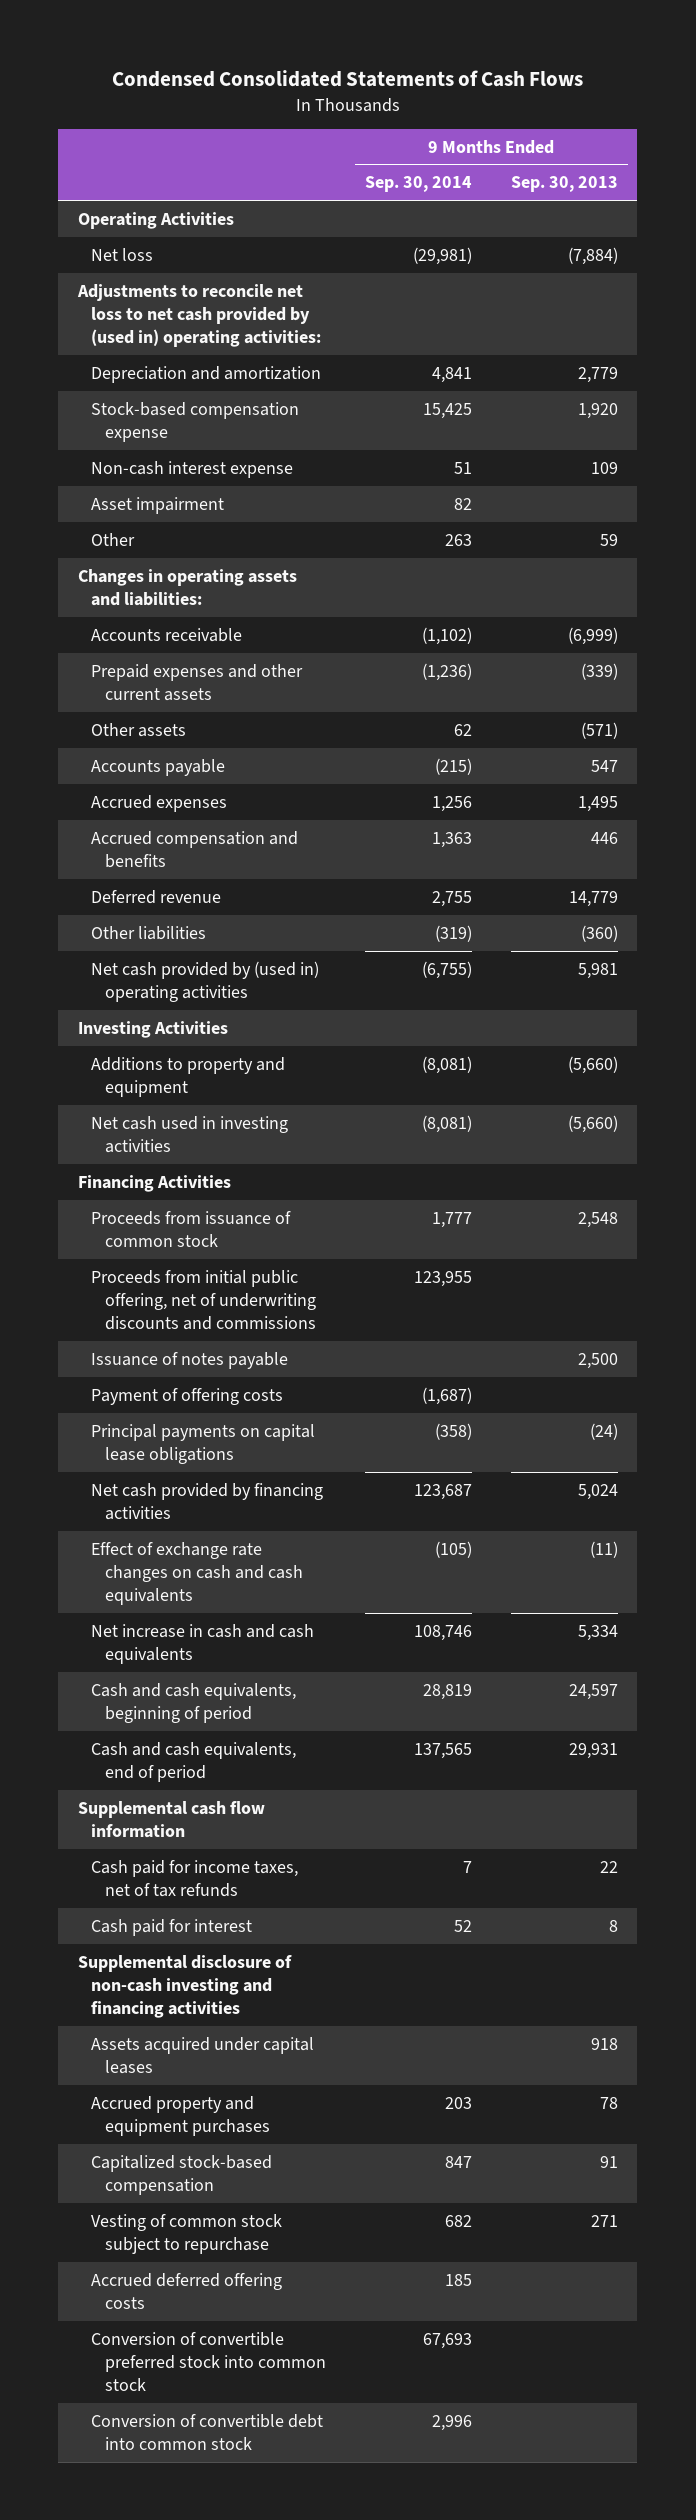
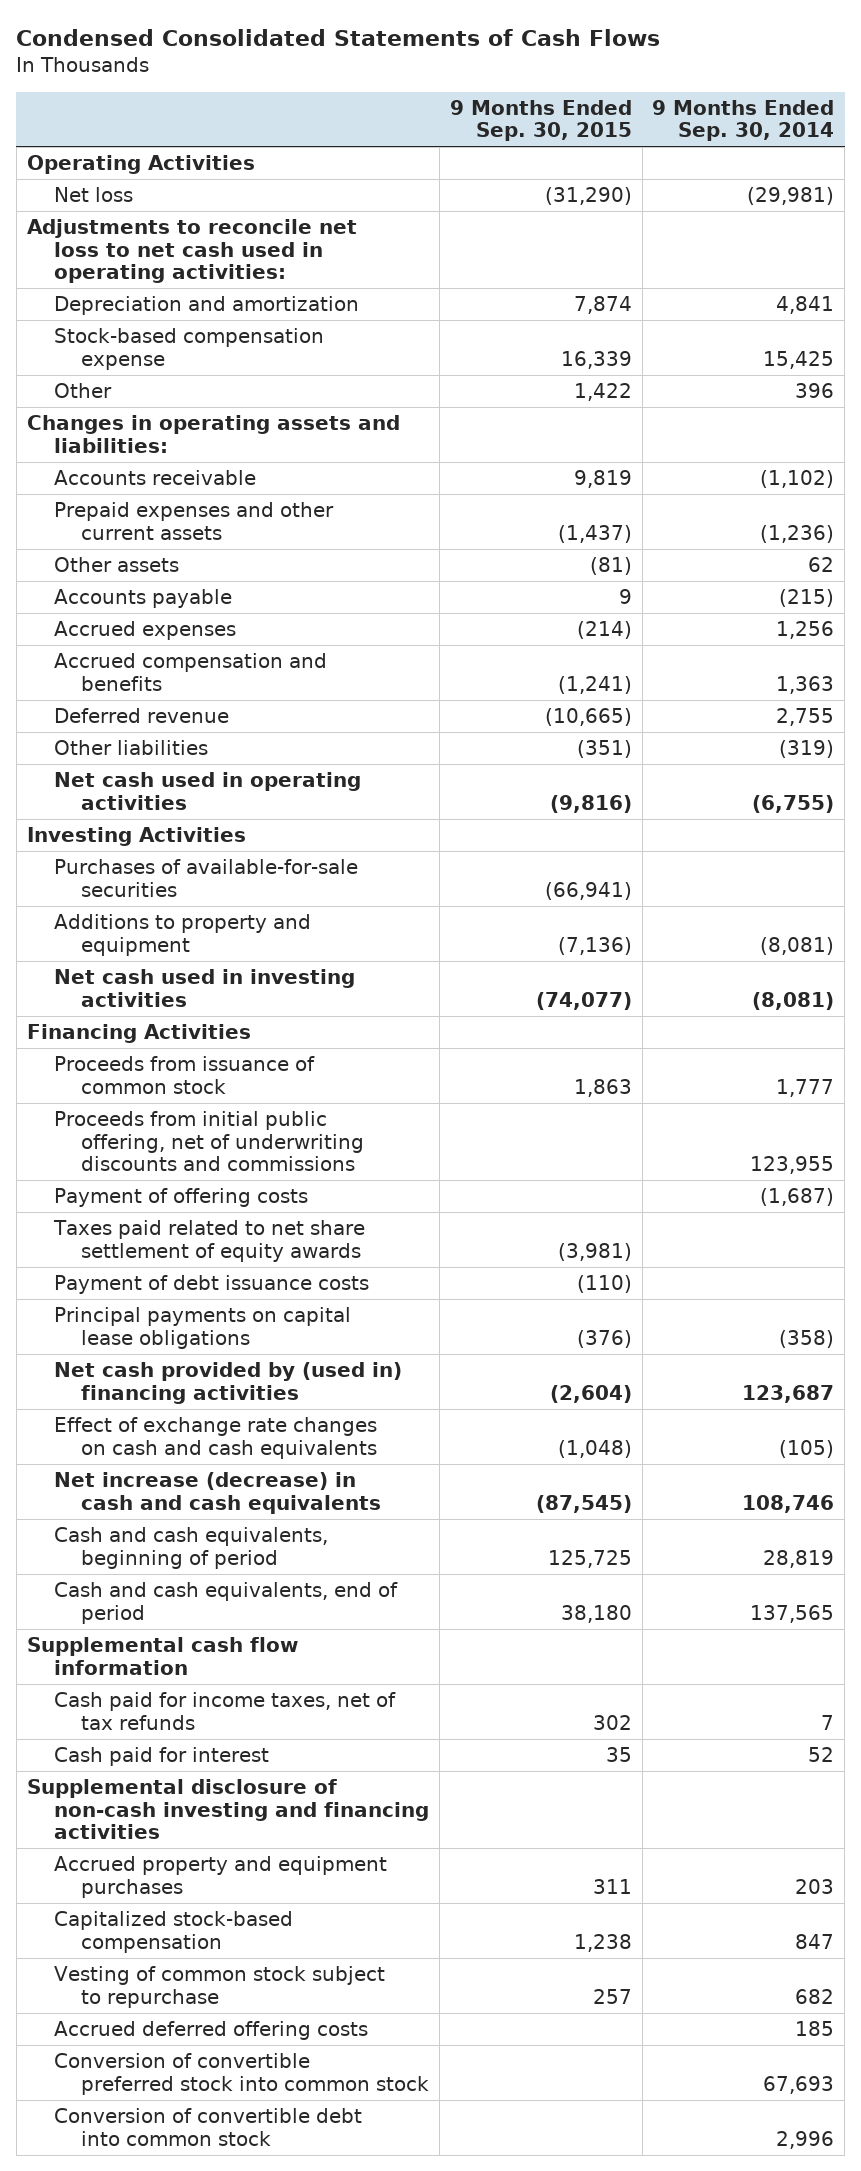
- | 9 Months Ended Sep. 30, 2014 | 9 Months Ended Sep. 30, 2013
+ | 9 Months Ended Sep. 30, 2015 | 9 Months Ended Sep. 30, 2014
- Adjustments to reconcile net loss to net cash provided by (used in) operating activities:
+ Adjustments to reconcile net loss to net cash used in operating activities:
- Non-cash interest expense | 51 | 109
- Asset impairment | 82 |
- Other | 263 | 59
+ Other | 1,422 | 396
- Net cash provided by (used in) operating activities | (6,755) | 5,981
+ Net cash used in operating activities | (9,816) | (6,755)
+ Purchases of available-for-sale securities | (66,941) |
- Issuance of notes payable | | 2,500
+ Taxes paid related to net share settlement of equity awards | (3,981) |
+ Payment of debt issuance costs | (110) |
- Net cash provided by financing activities | 123,687 | 5,024
+ Net cash provided by (used in) financing activities | (2,604) | 123,687
- Net increase in cash and cash equivalents | 108,746 | 5,334
+ Net increase (decrease) in cash and cash equivalents | (87,545) | 108,746
- Assets acquired under capital leases | | 918

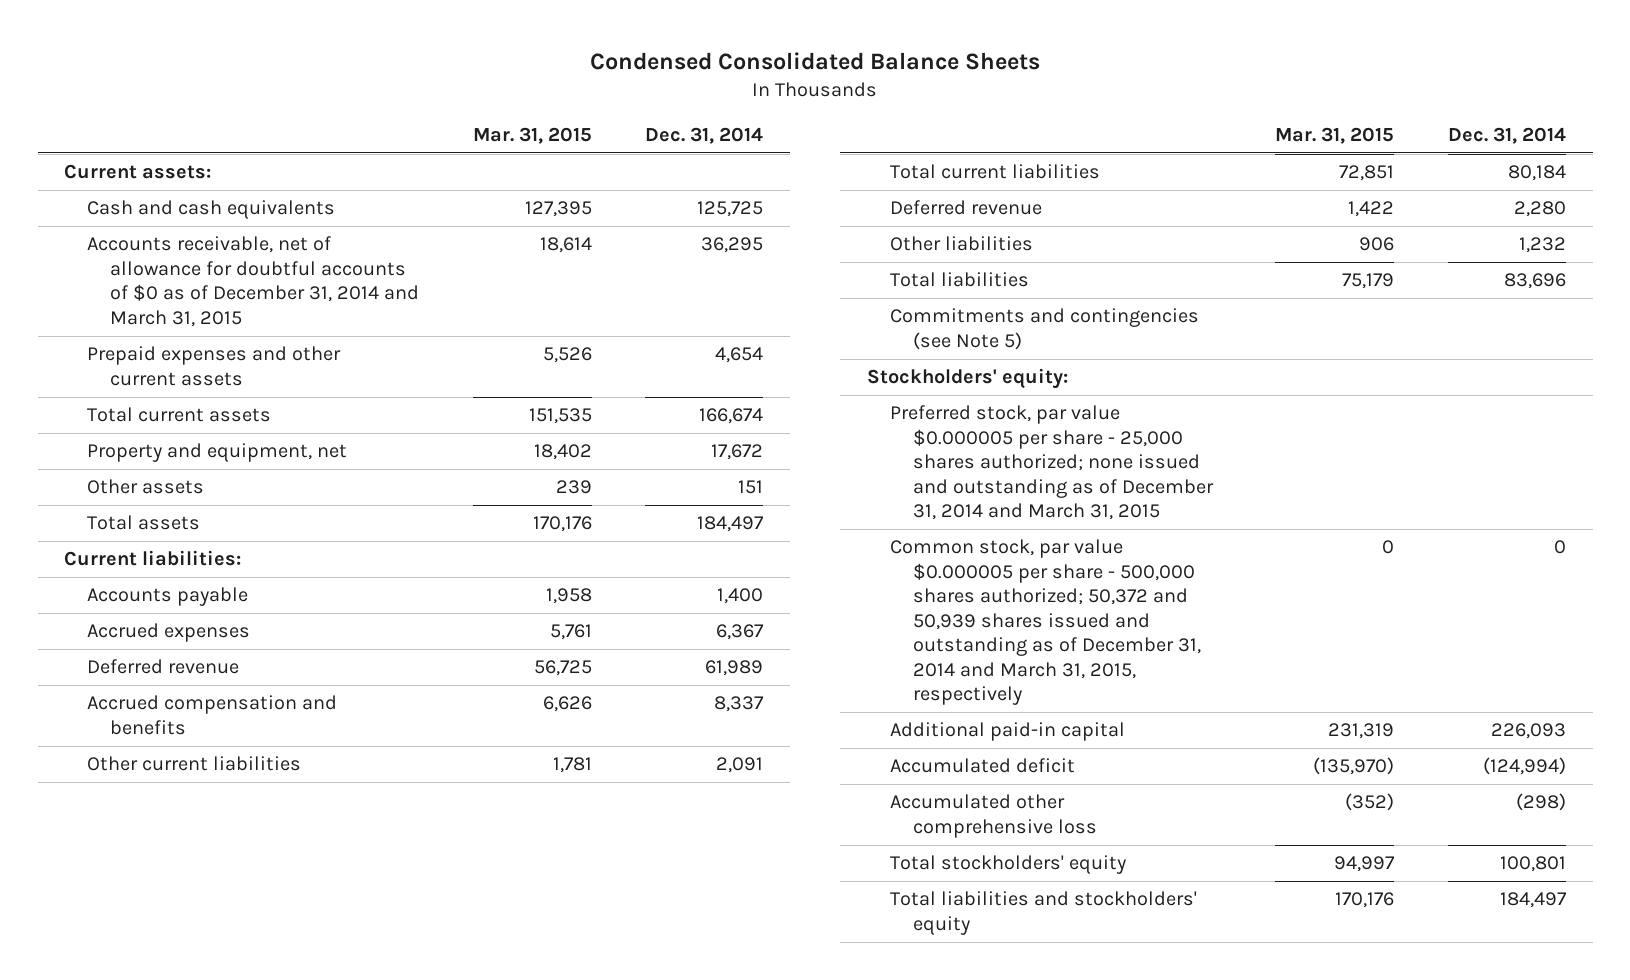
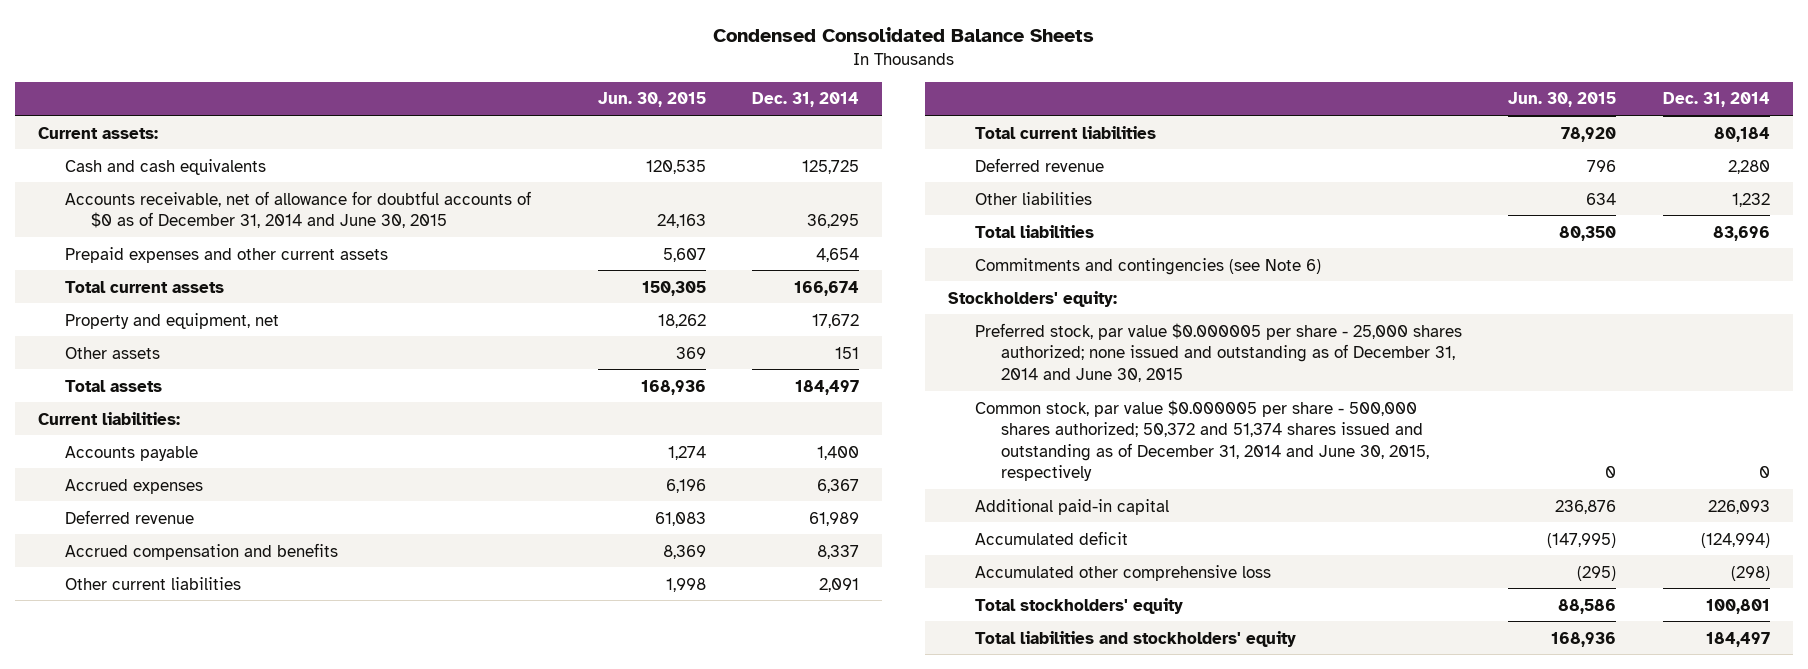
- | Mar. 31, 2015 | Dec. 31, 2014
+ | Jun. 30, 2015 | Dec. 31, 2014
- Accounts receivable, net of allowance for doubtful accounts of $0 as of December 31, 2014 and March 31, 2015 | 18,614 | 36,295
+ Accounts receivable, net of allowance for doubtful accounts of $0 as of December 31, 2014 and June 30, 2015 | 24,163 | 36,295
- Commitments and contingencies (see Note 5)
+ Commitments and contingencies (see Note 6)
- Preferred stock, par value $0.000005 per share - 25,000 shares authorized; none issued and outstanding as of December 31, 2014 and March 31, 2015
- Common stock, par value $0.000005 per share - 500,000 shares authorized; 50,372 and 50,939 shares issued and outstanding as of December 31, 2014 and March 31, 2015, respectively | 0 | 0
+ Preferred stock, par value $0.000005 per share - 25,000 shares authorized; none issued and outstanding as of December 31, 2014 and June 30, 2015
+ Common stock, par value $0.000005 per share - 500,000 shares authorized; 50,372 and 51,374 shares issued and outstanding as of December 31, 2014 and June 30, 2015, respectively | 0 | 0

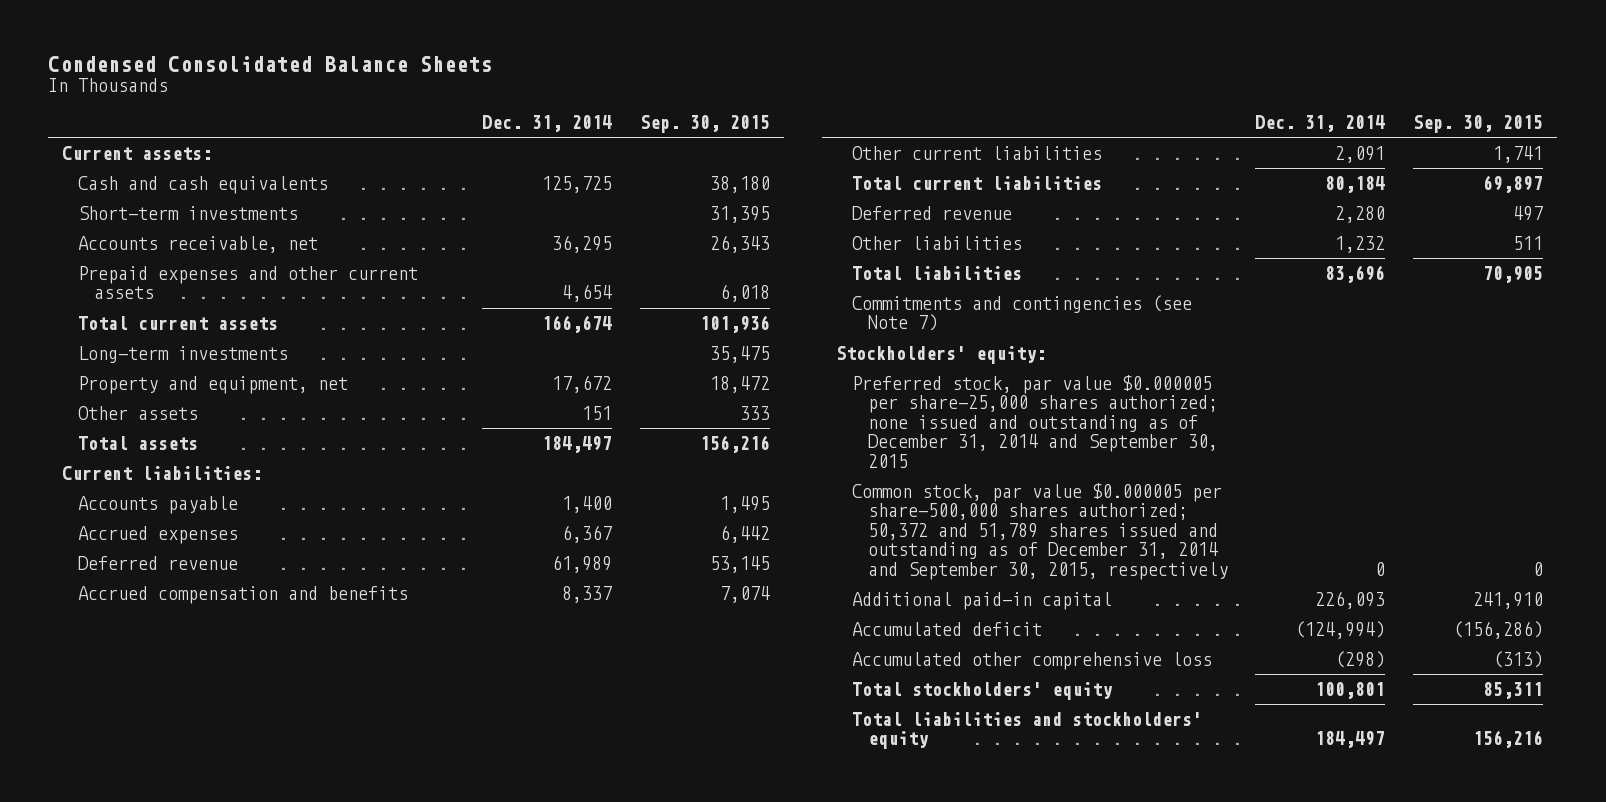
- | Jun. 30, 2015 | Dec. 31, 2014
+ | Dec. 31, 2014 | Sep. 30, 2015
- Accounts receivable, net of allowance for doubtful accounts of $0 as of December 31, 2014 and June 30, 2015 | 24,163 | 36,295
+ Short-term investments | | 31,395
+ Accounts receivable, net | 36,295 | 26,343
+ Long-term investments | | 35,475
- Commitments and contingencies (see Note 6)
+ Commitments and contingencies (see Note 7)
- Preferred stock, par value $0.000005 per share - 25,000 shares authorized; none issued and outstanding as of December 31, 2014 and June 30, 2015
- Common stock, par value $0.000005 per share - 500,000 shares authorized; 50,372 and 51,374 shares issued and outstanding as of December 31, 2014 and June 30, 2015, respectively | 0 | 0
+ Preferred stock, par value $0.000005 per share-25,000 shares authorized; none issued and outstanding as of December 31, 2014 and September 30, 2015
+ Common stock, par value $0.000005 per share-500,000 shares authorized; 50,372 and 51,789 shares issued and outstanding as of December 31, 2014 and September 30, 2015, respectively | 0 | 0

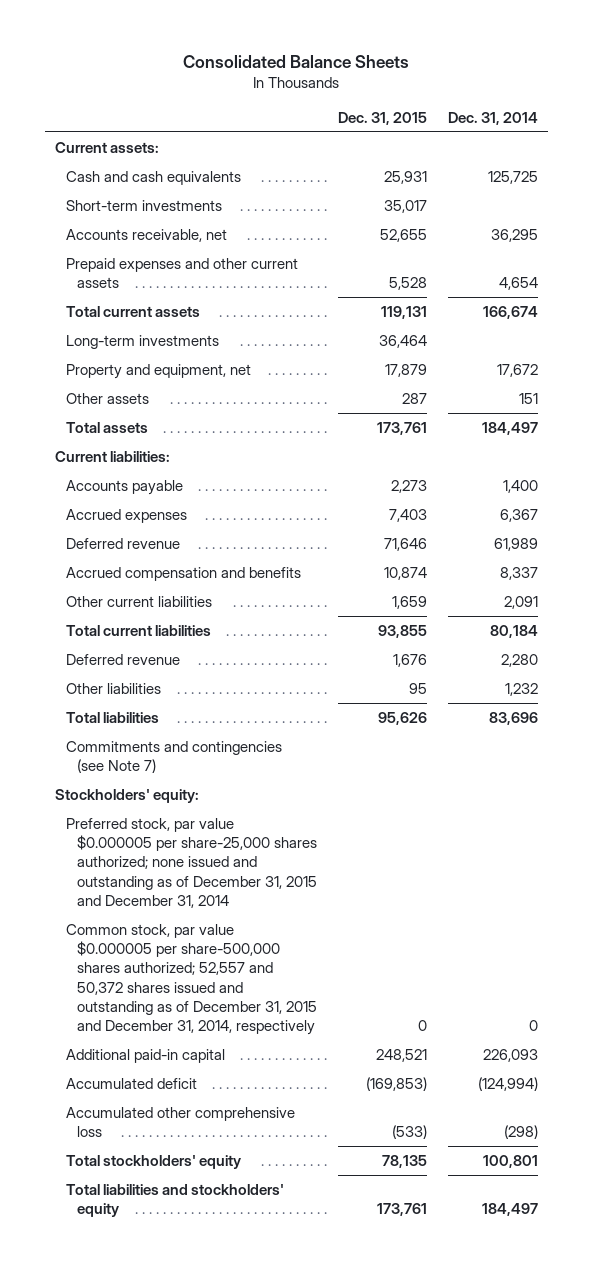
- Condensed Consolidated Balance Sheets
+ Consolidated Balance Sheets
- | Dec. 31, 2014 | Sep. 30, 2015
+ | Dec. 31, 2015 | Dec. 31, 2014
- Preferred stock, par value $0.000005 per share-25,000 shares authorized; none issued and outstanding as of December 31, 2014 and September 30, 2015
- Common stock, par value $0.000005 per share-500,000 shares authorized; 50,372 and 51,789 shares issued and outstanding as of December 31, 2014 and September 30, 2015, respectively | 0 | 0
+ Preferred stock, par value $0.000005 per share-25,000 shares authorized; none issued and outstanding as of December 31, 2015 and December 31, 2014
+ Common stock, par value $0.000005 per share-500,000 shares authorized; 52,557 and 50,372 shares issued and outstanding as of December 31, 2015 and December 31, 2014, respectively | 0 | 0

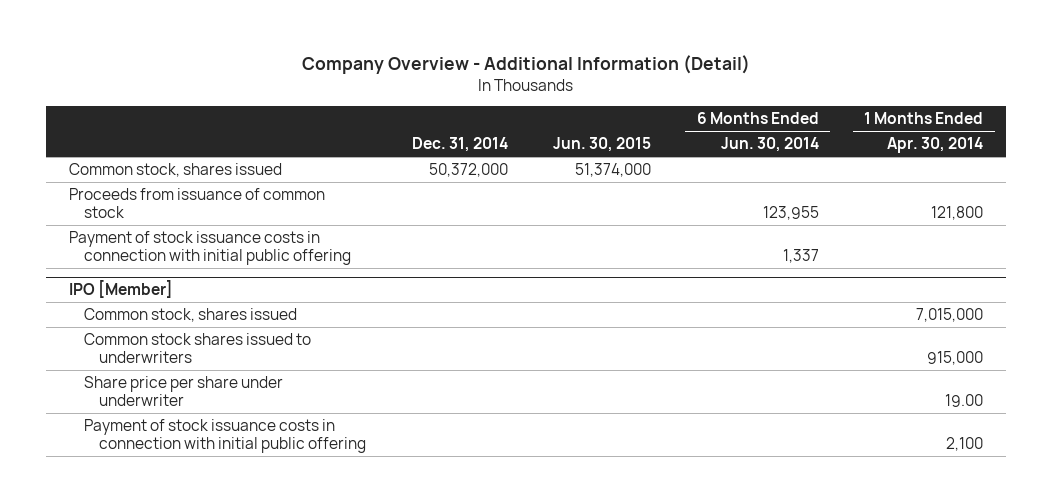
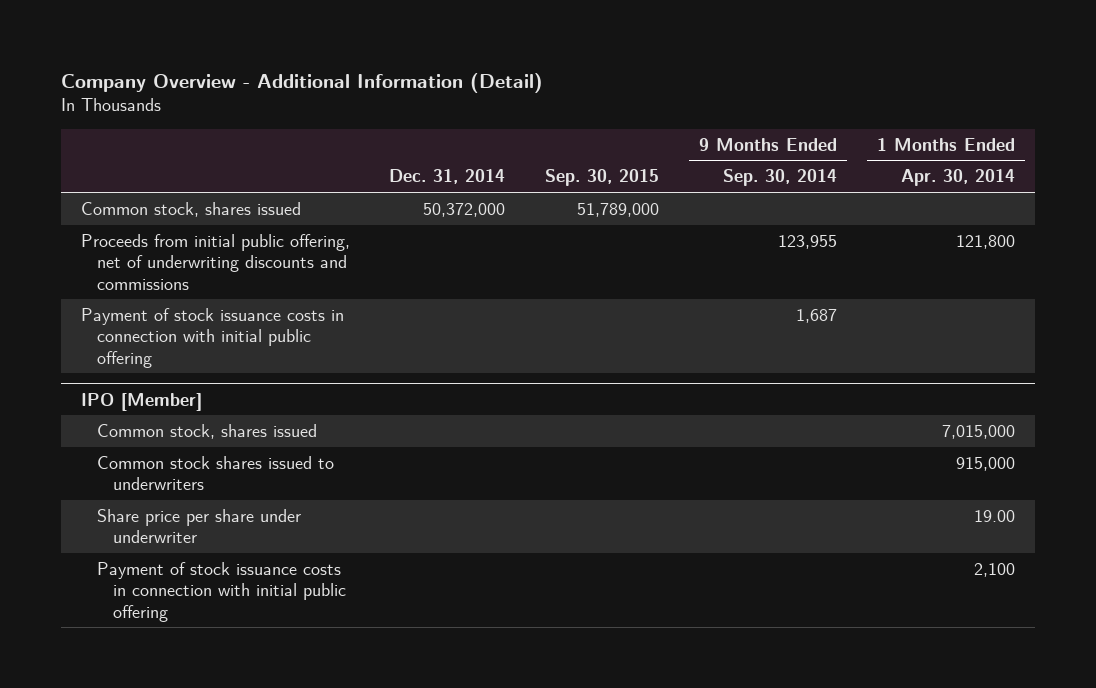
- | Dec. 31, 2014 | Jun. 30, 2015 | 6 Months Ended Jun. 30, 2014 | 1 Months Ended Apr. 30, 2014
+ | Dec. 31, 2014 | Sep. 30, 2015 | 9 Months Ended Sep. 30, 2014 | 1 Months Ended Apr. 30, 2014
- Proceeds from issuance of common stock | | | 123,955 | 121,800
+ Proceeds from initial public offering, net of underwriting discounts and commissions | | | 123,955 | 121,800

